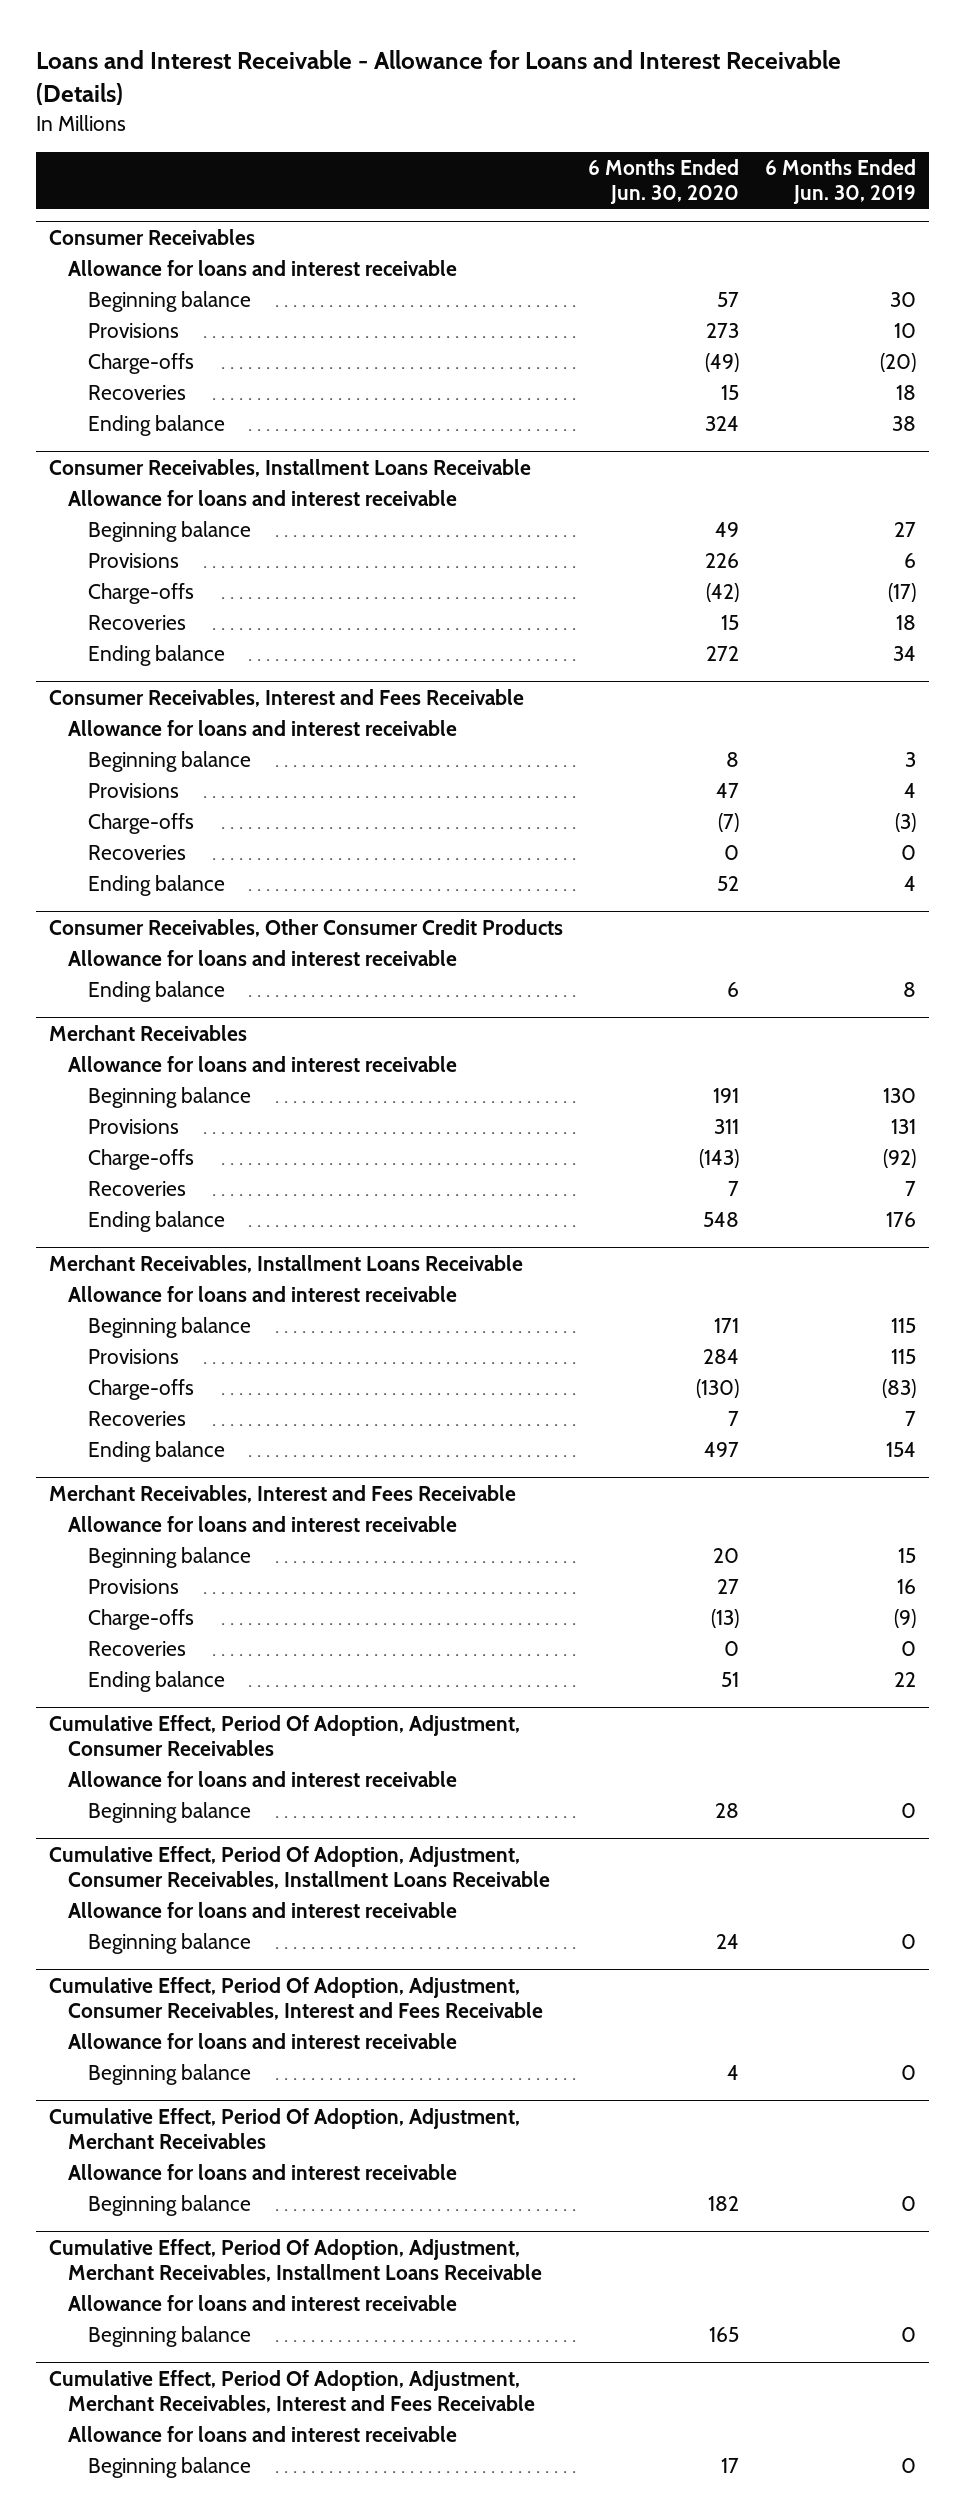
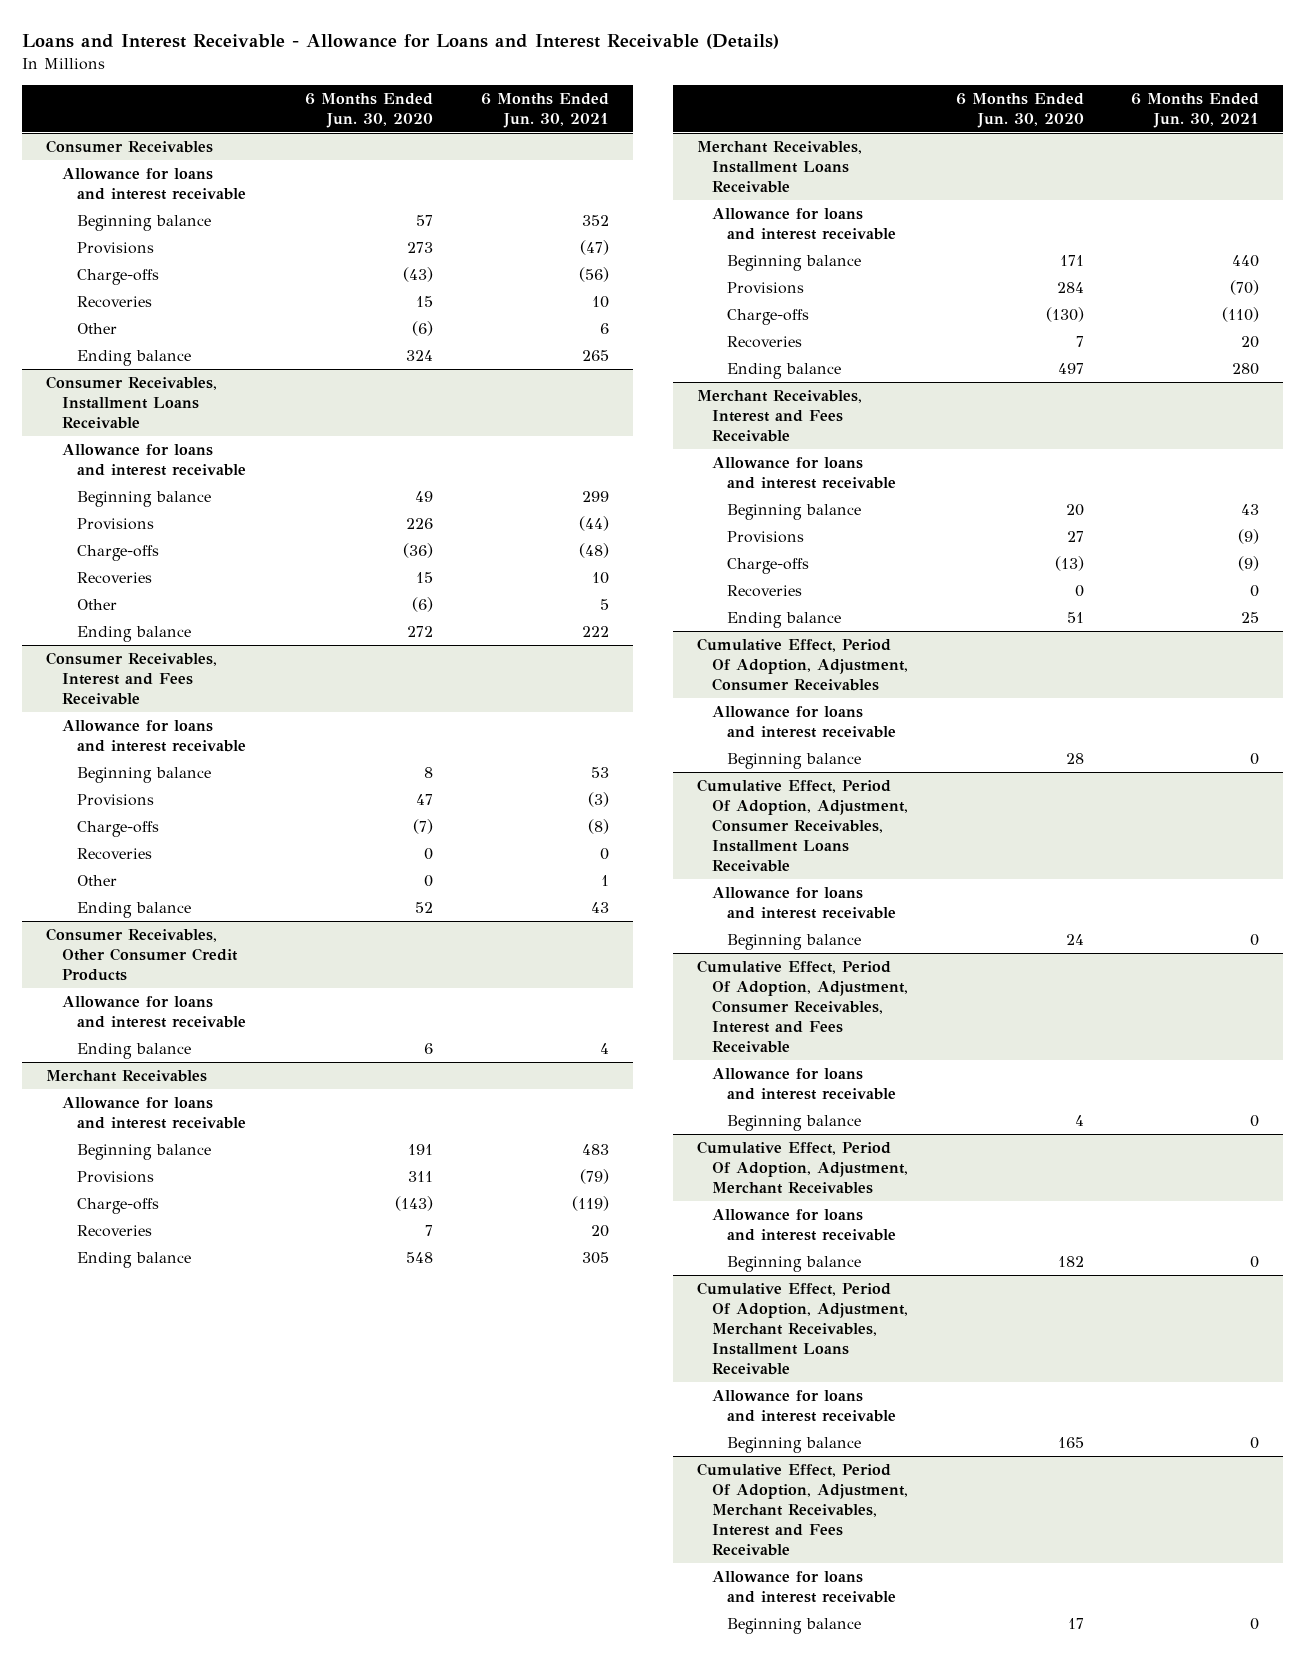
- | 6 Months Ended Jun. 30, 2020 | 6 Months Ended Jun. 30, 2019
+ | 6 Months Ended Jun. 30, 2020 | 6 Months Ended Jun. 30, 2021
@ Consumer Receivables
- Charge-offs | (49) | (20)
+ Charge-offs | (43) | (56)
+ Other | (6) | 6
@ Consumer Receivables, Installment Loans Receivable
- Charge-offs | (42) | (17)
+ Charge-offs | (36) | (48)
+ Other | (6) | 5
@ Consumer Receivables, Interest and Fees Receivable
+ Other | 0 | 1

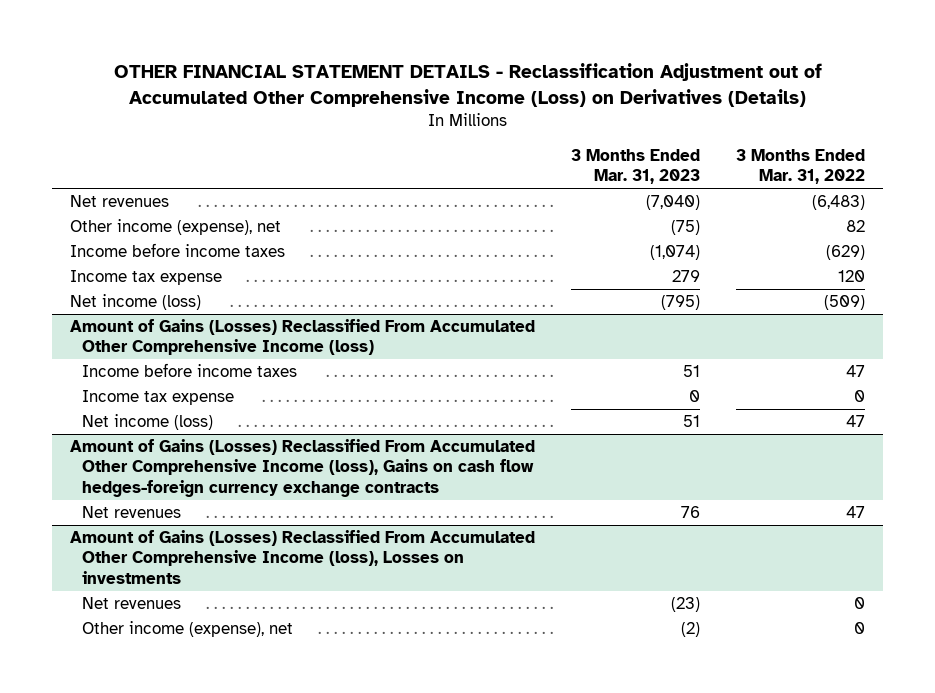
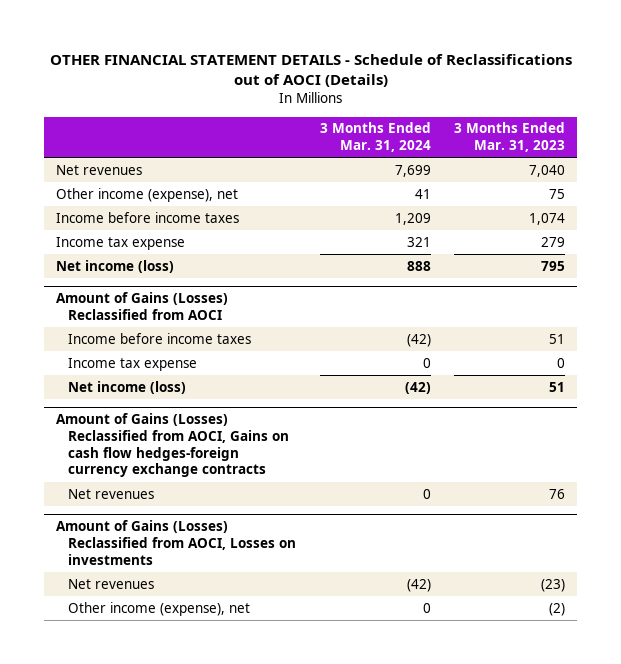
- OTHER FINANCIAL STATEMENT DETAILS - Reclassification Adjustment out of Accumulated Other Comprehensive Income (Loss) on Derivatives (Details)
+ OTHER FINANCIAL STATEMENT DETAILS - Schedule of Reclassifications out of AOCI (Details)
- | 3 Months Ended Mar. 31, 2023 | 3 Months Ended Mar. 31, 2022
+ | 3 Months Ended Mar. 31, 2024 | 3 Months Ended Mar. 31, 2023
- Net revenues | (7,040) | (6,483)
- Other income (expense), net | (75) | 82
- Income before income taxes | (1,074) | (629)
+ Net revenues | 7,699 | 7,040
+ Other income (expense), net | 41 | 75
+ Income before income taxes | 1,209 | 1,074
- Net income (loss) | (795) | (509)
- Amount of Gains (Losses) Reclassified From Accumulated Other Comprehensive Income (loss)
+ Net income (loss) | 888 | 795
+ Amount of Gains (Losses) Reclassified from AOCI
- Amount of Gains (Losses) Reclassified From Accumulated Other Comprehensive Income (loss), Gains on cash flow hedges-foreign currency exchange contracts
+ Amount of Gains (Losses) Reclassified from AOCI, Gains on cash flow hedges-foreign currency exchange contracts
- Amount of Gains (Losses) Reclassified From Accumulated Other Comprehensive Income (loss), Losses on investments
+ Amount of Gains (Losses) Reclassified from AOCI, Losses on investments

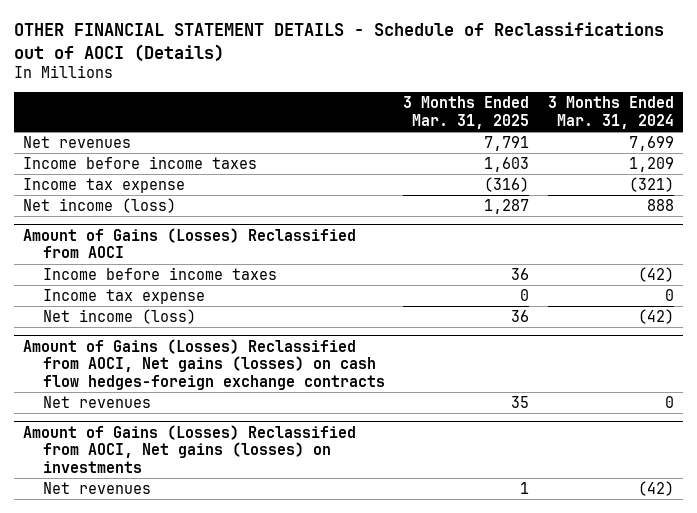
- | 3 Months Ended Mar. 31, 2024 | 3 Months Ended Mar. 31, 2023
+ | 3 Months Ended Mar. 31, 2025 | 3 Months Ended Mar. 31, 2024
- Other income (expense), net | 41 | 75
- Income tax expense | 321 | 279
+ Income tax expense | (316) | (321)
- Amount of Gains (Losses) Reclassified from AOCI, Gains on cash flow hedges-foreign currency exchange contracts
+ Amount of Gains (Losses) Reclassified from AOCI, Net gains (losses) on cash flow hedges-foreign exchange contracts
- Amount of Gains (Losses) Reclassified from AOCI, Losses on investments
+ Amount of Gains (Losses) Reclassified from AOCI, Net gains (losses) on investments
- Other income (expense), net | 0 | (2)

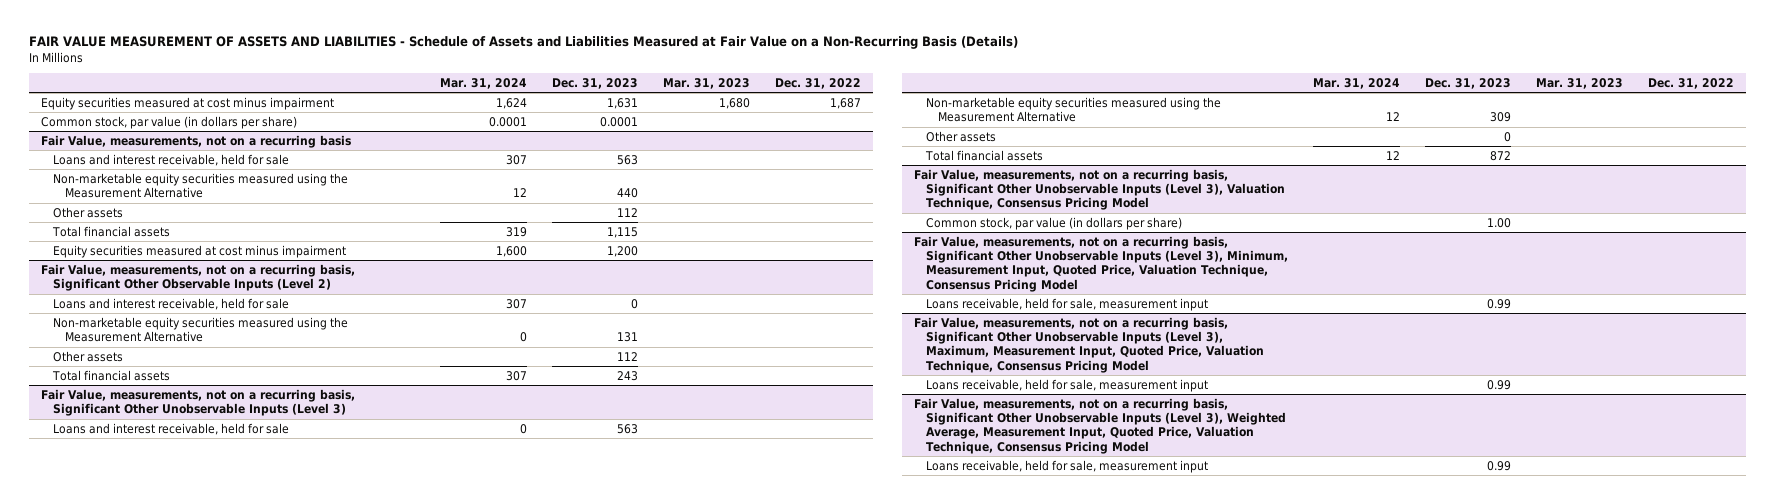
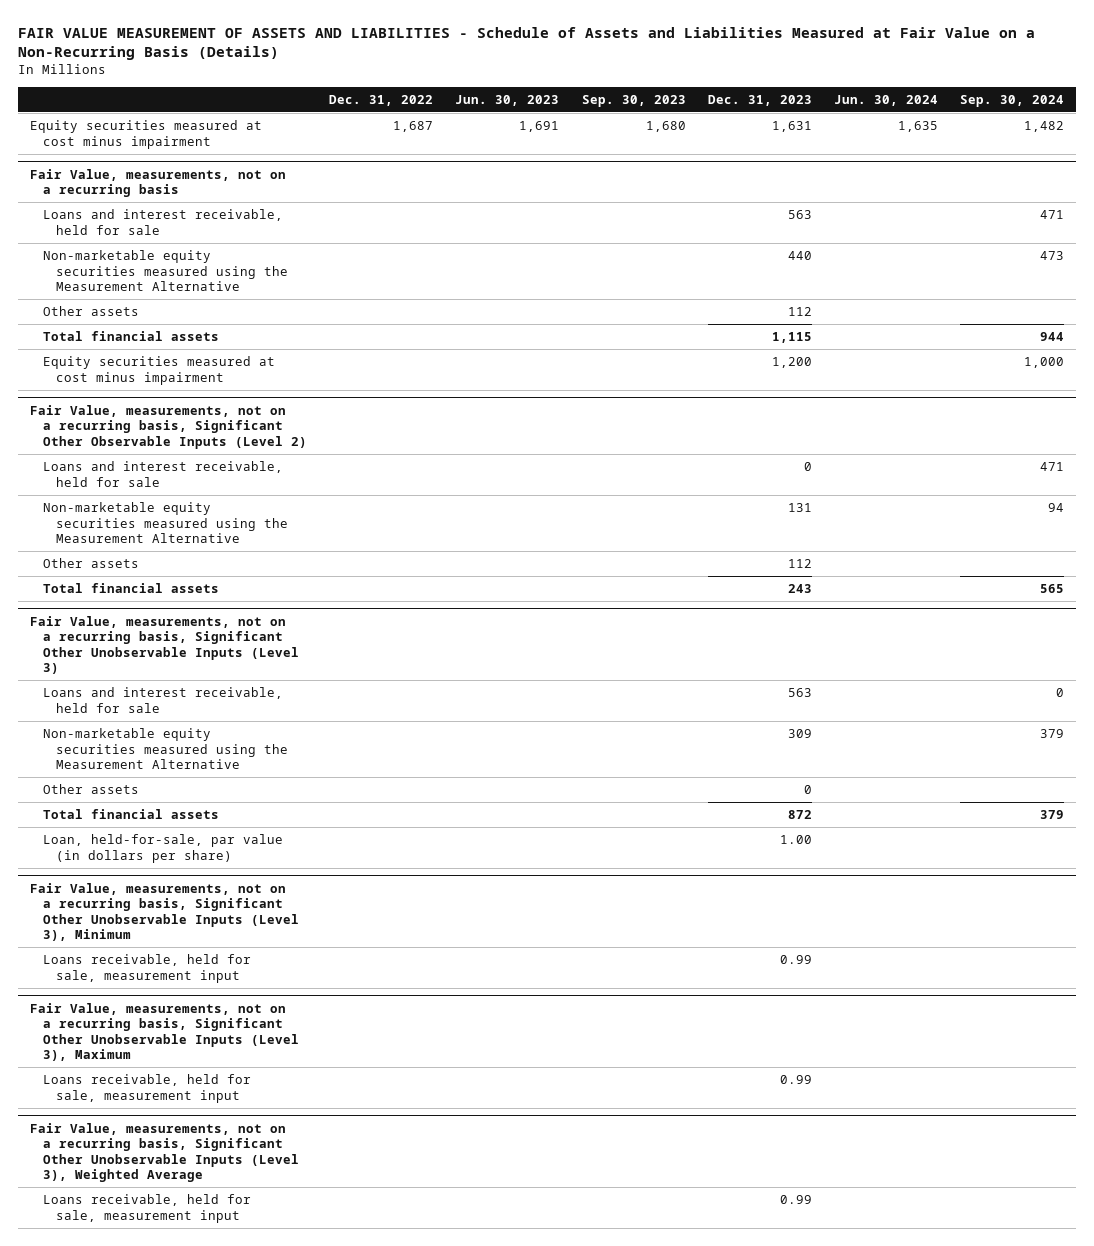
- | Mar. 31, 2024 | Dec. 31, 2023 | Mar. 31, 2023 | Dec. 31, 2022
+ | Dec. 31, 2022 | Jun. 30, 2023 | Sep. 30, 2023 | Dec. 31, 2023 | Jun. 30, 2024 | Sep. 30, 2024
- Common stock, par value (in dollars per share) | 0.0001 | 0.0001 | |
- Fair Value, measurements, not on a recurring basis, Significant Other Unobservable Inputs (Level 3), Valuation Technique, Consensus Pricing Model
- Common stock, par value (in dollars per share) | | 1.00 | |
- Fair Value, measurements, not on a recurring basis, Significant Other Unobservable Inputs (Level 3), Minimum, Measurement Input, Quoted Price, Valuation Technique, Consensus Pricing Model
@ Fair Value, measurements, not on a recurring basis, Significant Other Unobservable Inputs (Level 3)
+ Loan, held-for-sale, par value (in dollars per share) | | | | 1.00 | |
+ Fair Value, measurements, not on a recurring basis, Significant Other Unobservable Inputs (Level 3), Minimum
- Fair Value, measurements, not on a recurring basis, Significant Other Unobservable Inputs (Level 3), Maximum, Measurement Input, Quoted Price, Valuation Technique, Consensus Pricing Model
+ Fair Value, measurements, not on a recurring basis, Significant Other Unobservable Inputs (Level 3), Maximum
- Fair Value, measurements, not on a recurring basis, Significant Other Unobservable Inputs (Level 3), Weighted Average, Measurement Input, Quoted Price, Valuation Technique, Consensus Pricing Model
+ Fair Value, measurements, not on a recurring basis, Significant Other Unobservable Inputs (Level 3), Weighted Average

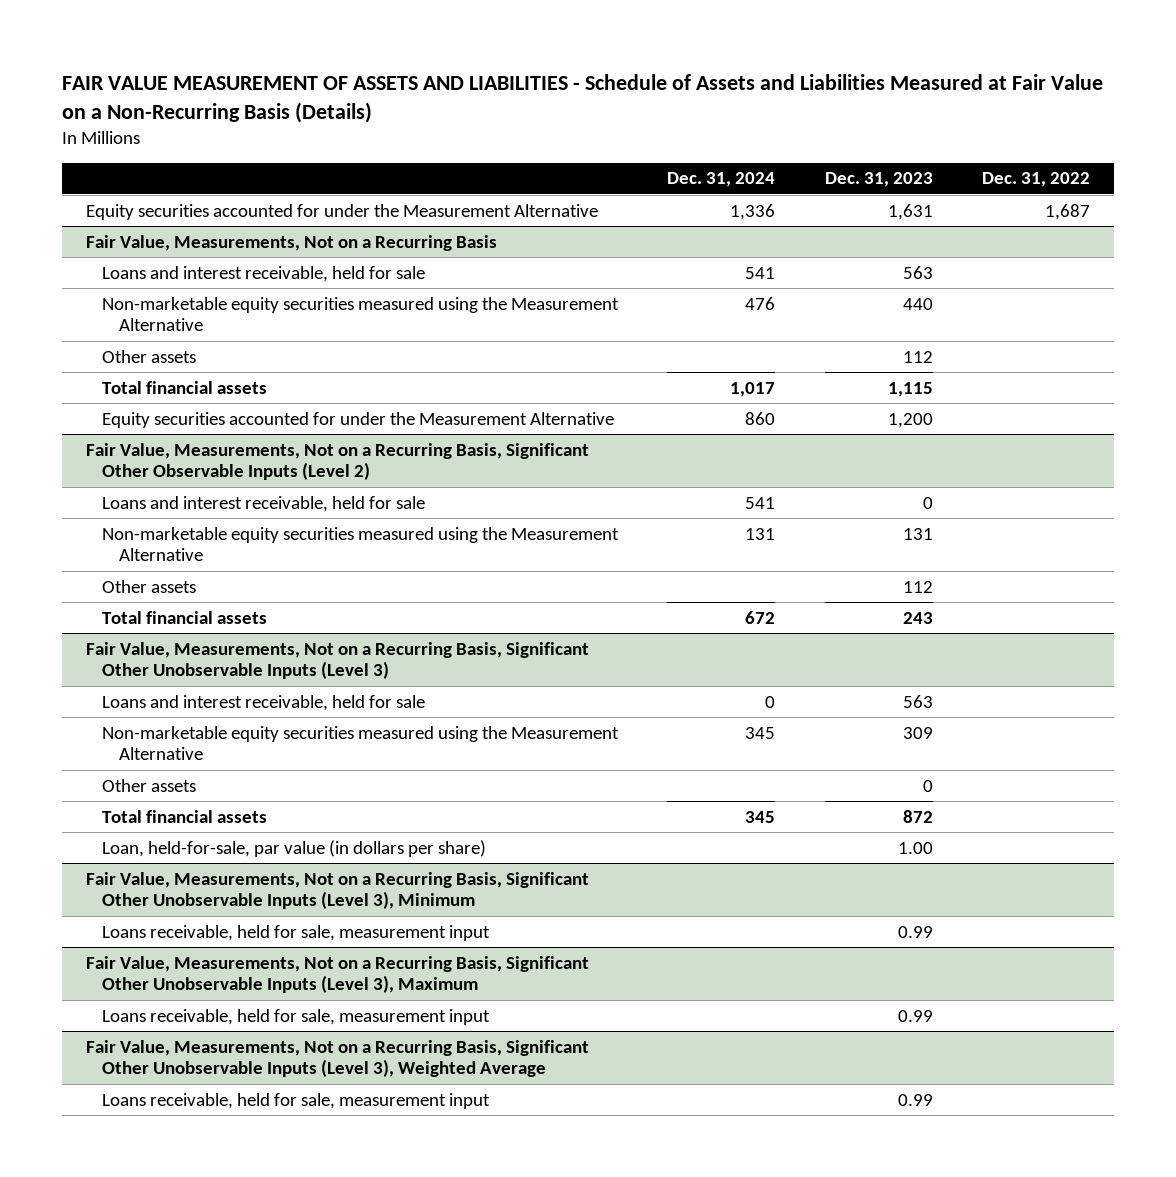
- | Dec. 31, 2022 | Jun. 30, 2023 | Sep. 30, 2023 | Dec. 31, 2023 | Jun. 30, 2024 | Sep. 30, 2024
+ | Dec. 31, 2024 | Dec. 31, 2023 | Dec. 31, 2022
- Equity securities measured at cost minus impairment | 1,687 | 1,691 | 1,680 | 1,631 | 1,635 | 1,482
- Fair Value, measurements, not on a recurring basis
+ Equity securities accounted for under the Measurement Alternative | 1,336 | 1,631 | 1,687
+ Fair Value, Measurements, Not on a Recurring Basis
- Equity securities measured at cost minus impairment | | | | 1,200 | | 1,000
- Fair Value, measurements, not on a recurring basis, Significant Other Observable Inputs (Level 2)
+ Equity securities accounted for under the Measurement Alternative | 860 | 1,200 |
+ Fair Value, Measurements, Not on a Recurring Basis, Significant Other Observable Inputs (Level 2)
- Fair Value, measurements, not on a recurring basis, Significant Other Unobservable Inputs (Level 3)
+ Fair Value, Measurements, Not on a Recurring Basis, Significant Other Unobservable Inputs (Level 3)
- Fair Value, measurements, not on a recurring basis, Significant Other Unobservable Inputs (Level 3), Minimum
+ Fair Value, Measurements, Not on a Recurring Basis, Significant Other Unobservable Inputs (Level 3), Minimum
- Fair Value, measurements, not on a recurring basis, Significant Other Unobservable Inputs (Level 3), Maximum
+ Fair Value, Measurements, Not on a Recurring Basis, Significant Other Unobservable Inputs (Level 3), Maximum
- Fair Value, measurements, not on a recurring basis, Significant Other Unobservable Inputs (Level 3), Weighted Average
+ Fair Value, Measurements, Not on a Recurring Basis, Significant Other Unobservable Inputs (Level 3), Weighted Average

